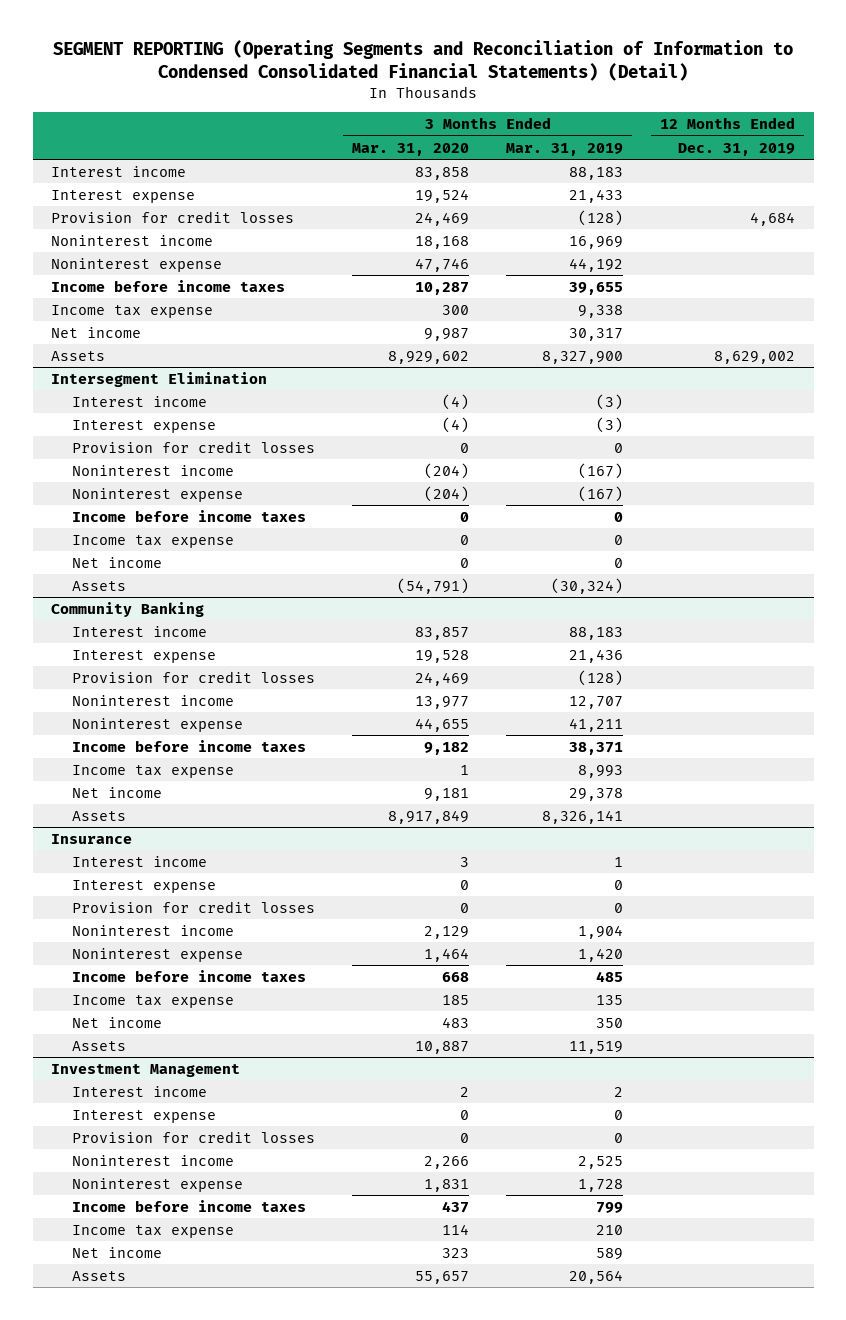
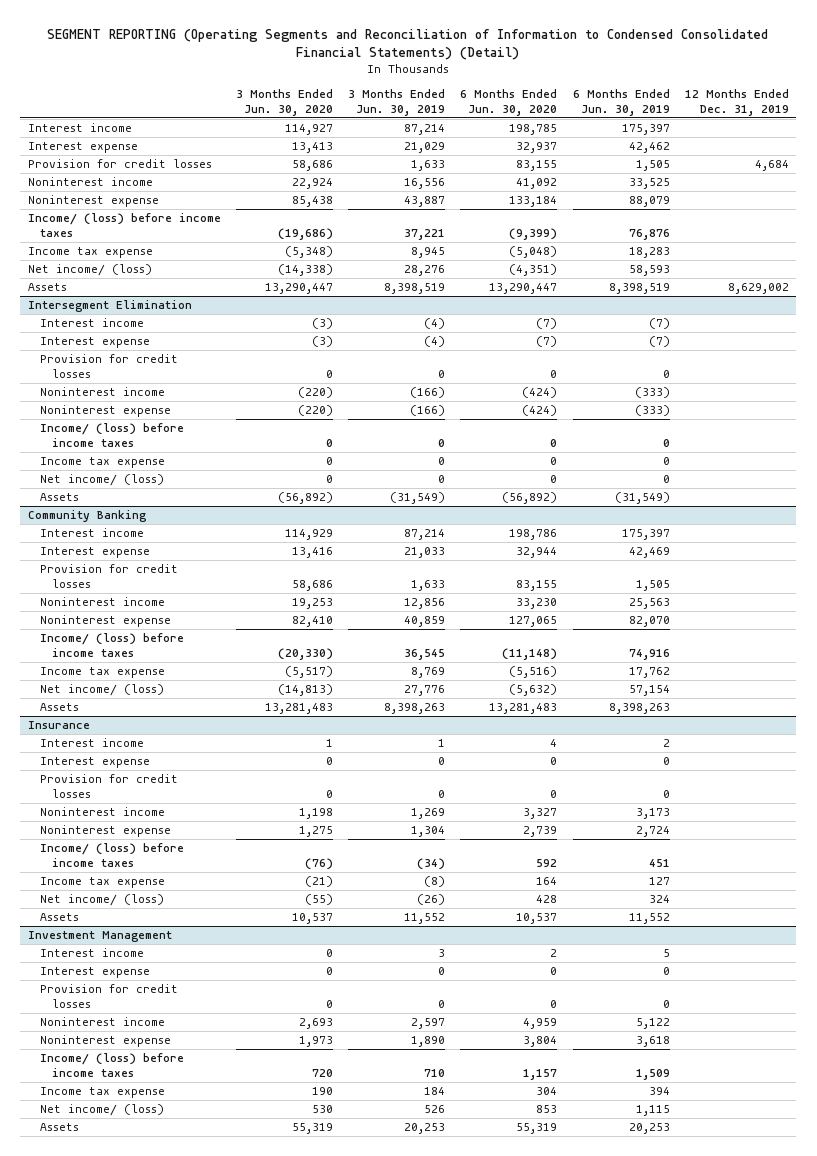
- | 3 Months Ended Mar. 31, 2020 | 3 Months Ended Mar. 31, 2019 | 12 Months Ended Dec. 31, 2019
+ | 3 Months Ended Jun. 30, 2020 | 3 Months Ended Jun. 30, 2019 | 6 Months Ended Jun. 30, 2020 | 6 Months Ended Jun. 30, 2019 | 12 Months Ended Dec. 31, 2019
- Income before income taxes | 10,287 | 39,655 |
+ Income/ (loss) before income taxes | (19,686) | 37,221 | (9,399) | 76,876 |
- Net income | 9,987 | 30,317 |
+ Net income/ (loss) | (14,338) | 28,276 | (4,351) | 58,593 |
@ Intersegment Elimination
- Income before income taxes | 0 | 0 |
+ Income/ (loss) before income taxes | 0 | 0 | 0 | 0 |
- Net income | 0 | 0 |
+ Net income/ (loss) | 0 | 0 | 0 | 0 |
@ Community Banking
- Income before income taxes | 9,182 | 38,371 |
+ Income/ (loss) before income taxes | (20,330) | 36,545 | (11,148) | 74,916 |
- Net income | 9,181 | 29,378 |
+ Net income/ (loss) | (14,813) | 27,776 | (5,632) | 57,154 |
@ Insurance
- Income before income taxes | 668 | 485 |
+ Income/ (loss) before income taxes | (76) | (34) | 592 | 451 |
- Net income | 483 | 350 |
+ Net income/ (loss) | (55) | (26) | 428 | 324 |
@ Investment Management
- Income before income taxes | 437 | 799 |
+ Income/ (loss) before income taxes | 720 | 710 | 1,157 | 1,509 |
- Net income | 323 | 589 |
+ Net income/ (loss) | 530 | 526 | 853 | 1,115 |

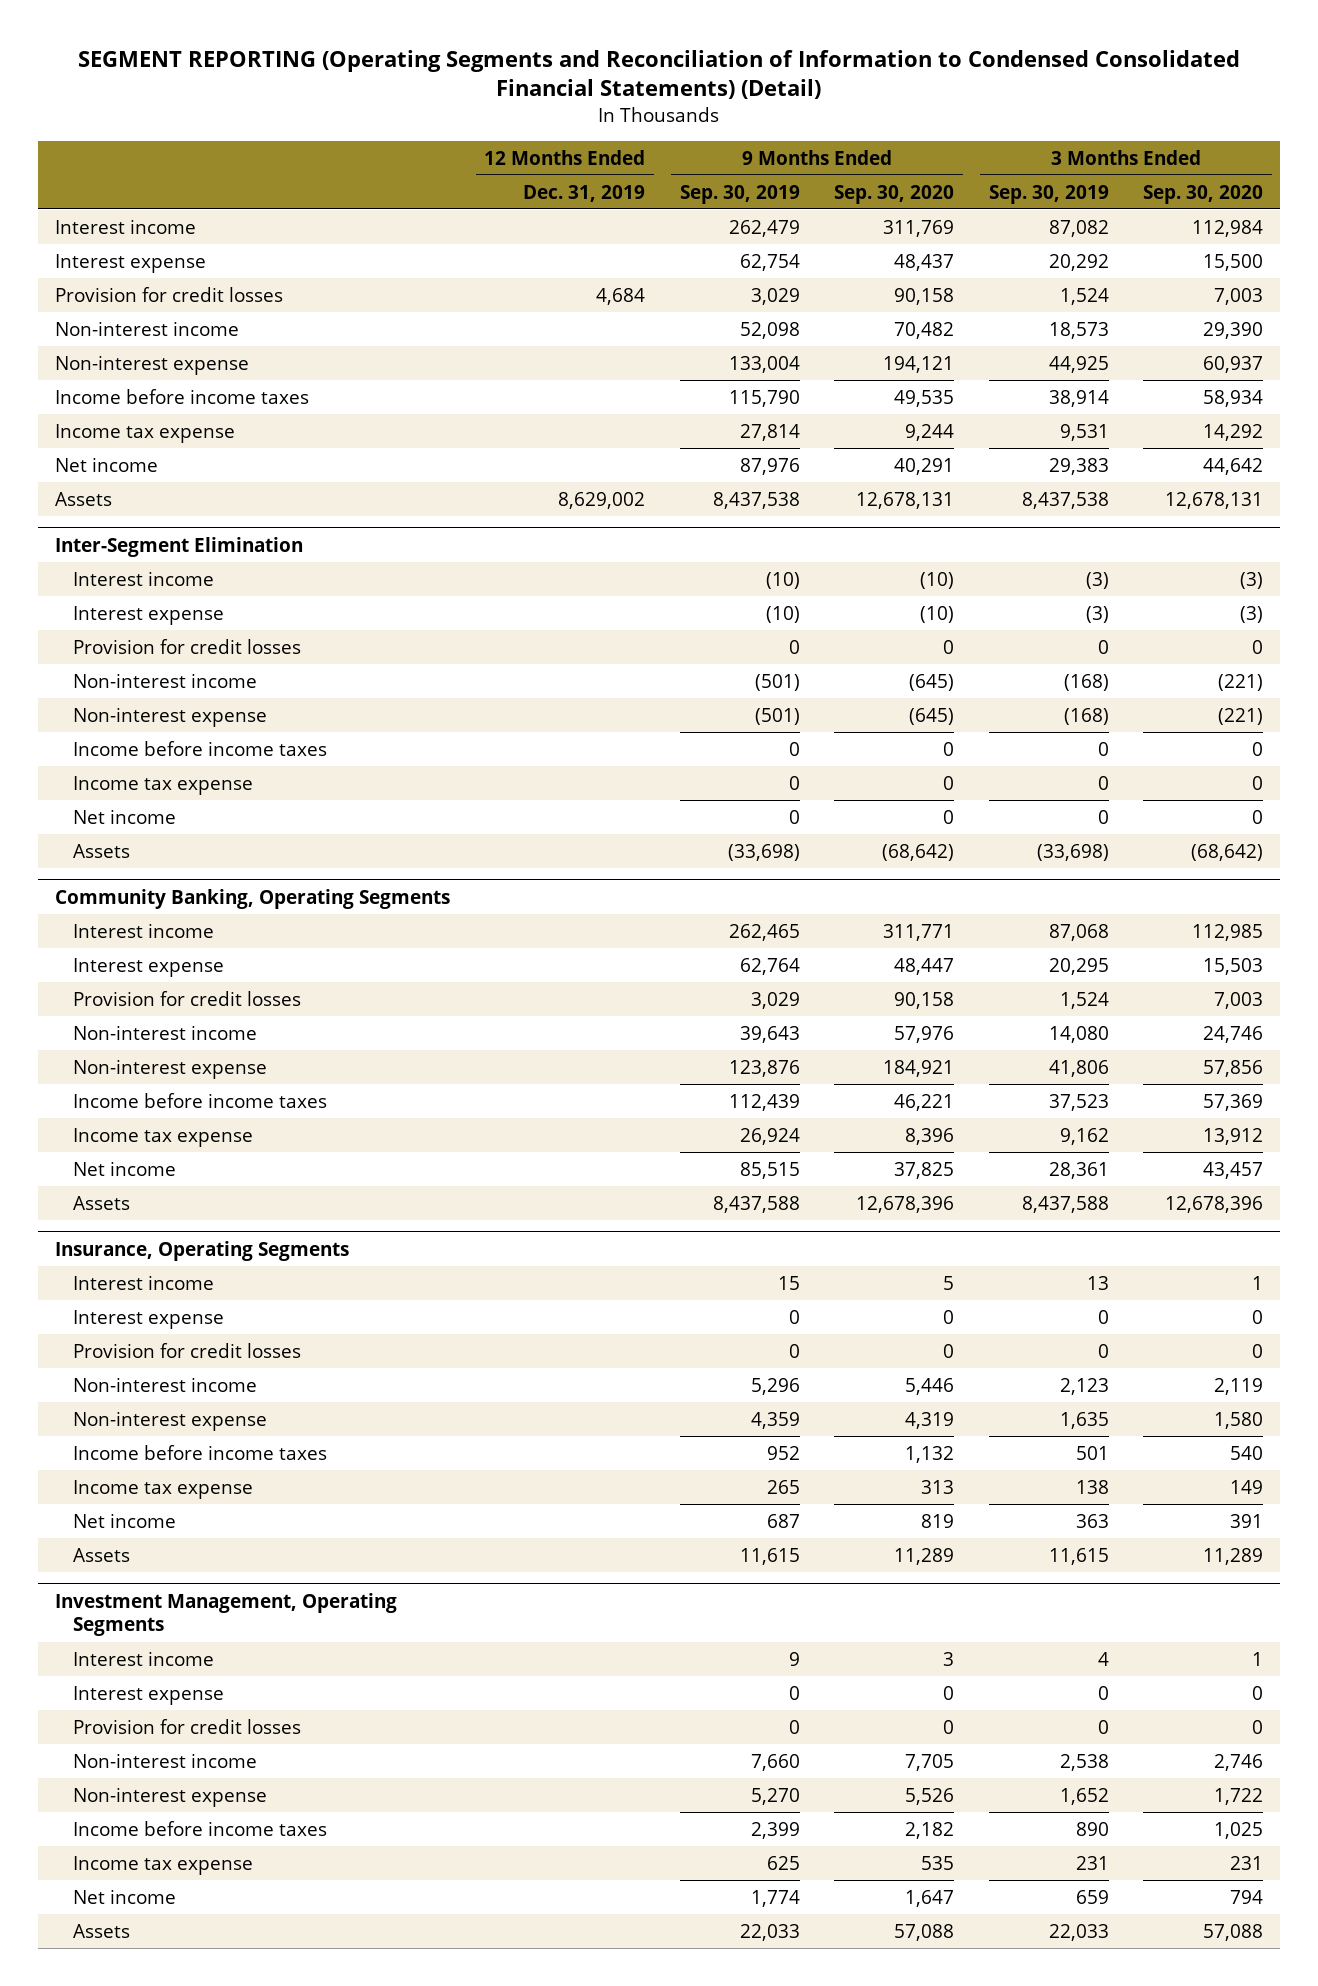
- | 3 Months Ended Jun. 30, 2020 | 3 Months Ended Jun. 30, 2019 | 6 Months Ended Jun. 30, 2020 | 6 Months Ended Jun. 30, 2019 | 12 Months Ended Dec. 31, 2019
+ | 12 Months Ended Dec. 31, 2019 | 9 Months Ended Sep. 30, 2019 | 9 Months Ended Sep. 30, 2020 | 3 Months Ended Sep. 30, 2019 | 3 Months Ended Sep. 30, 2020
- Noninterest income | 22,924 | 16,556 | 41,092 | 33,525 |
- Noninterest expense | 85,438 | 43,887 | 133,184 | 88,079 |
- Income/ (loss) before income taxes | (19,686) | 37,221 | (9,399) | 76,876 |
+ Non-interest income | | 52,098 | 70,482 | 18,573 | 29,390
+ Non-interest expense | | 133,004 | 194,121 | 44,925 | 60,937
+ Income before income taxes | | 115,790 | 49,535 | 38,914 | 58,934
- Net income/ (loss) | (14,338) | 28,276 | (4,351) | 58,593 |
+ Net income | | 87,976 | 40,291 | 29,383 | 44,642
- Intersegment Elimination
+ Inter-Segment Elimination
- Noninterest income | (220) | (166) | (424) | (333) |
- Noninterest expense | (220) | (166) | (424) | (333) |
- Income/ (loss) before income taxes | 0 | 0 | 0 | 0 |
+ Non-interest income | | (501) | (645) | (168) | (221)
+ Non-interest expense | | (501) | (645) | (168) | (221)
+ Income before income taxes | | 0 | 0 | 0 | 0
- Net income/ (loss) | 0 | 0 | 0 | 0 |
+ Net income | | 0 | 0 | 0 | 0
- Community Banking
+ Community Banking, Operating Segments
- Noninterest income | 19,253 | 12,856 | 33,230 | 25,563 |
- Noninterest expense | 82,410 | 40,859 | 127,065 | 82,070 |
- Income/ (loss) before income taxes | (20,330) | 36,545 | (11,148) | 74,916 |
+ Non-interest income | | 39,643 | 57,976 | 14,080 | 24,746
+ Non-interest expense | | 123,876 | 184,921 | 41,806 | 57,856
+ Income before income taxes | | 112,439 | 46,221 | 37,523 | 57,369
- Net income/ (loss) | (14,813) | 27,776 | (5,632) | 57,154 |
+ Net income | | 85,515 | 37,825 | 28,361 | 43,457
- Insurance
+ Insurance, Operating Segments
- Noninterest income | 1,198 | 1,269 | 3,327 | 3,173 |
- Noninterest expense | 1,275 | 1,304 | 2,739 | 2,724 |
- Income/ (loss) before income taxes | (76) | (34) | 592 | 451 |
+ Non-interest income | | 5,296 | 5,446 | 2,123 | 2,119
+ Non-interest expense | | 4,359 | 4,319 | 1,635 | 1,580
+ Income before income taxes | | 952 | 1,132 | 501 | 540
- Net income/ (loss) | (55) | (26) | 428 | 324 |
+ Net income | | 687 | 819 | 363 | 391
- Investment Management
+ Investment Management, Operating Segments
- Noninterest income | 2,693 | 2,597 | 4,959 | 5,122 |
- Noninterest expense | 1,973 | 1,890 | 3,804 | 3,618 |
- Income/ (loss) before income taxes | 720 | 710 | 1,157 | 1,509 |
+ Non-interest income | | 7,660 | 7,705 | 2,538 | 2,746
+ Non-interest expense | | 5,270 | 5,526 | 1,652 | 1,722
+ Income before income taxes | | 2,399 | 2,182 | 890 | 1,025
- Net income/ (loss) | 530 | 526 | 853 | 1,115 |
+ Net income | | 1,774 | 1,647 | 659 | 794

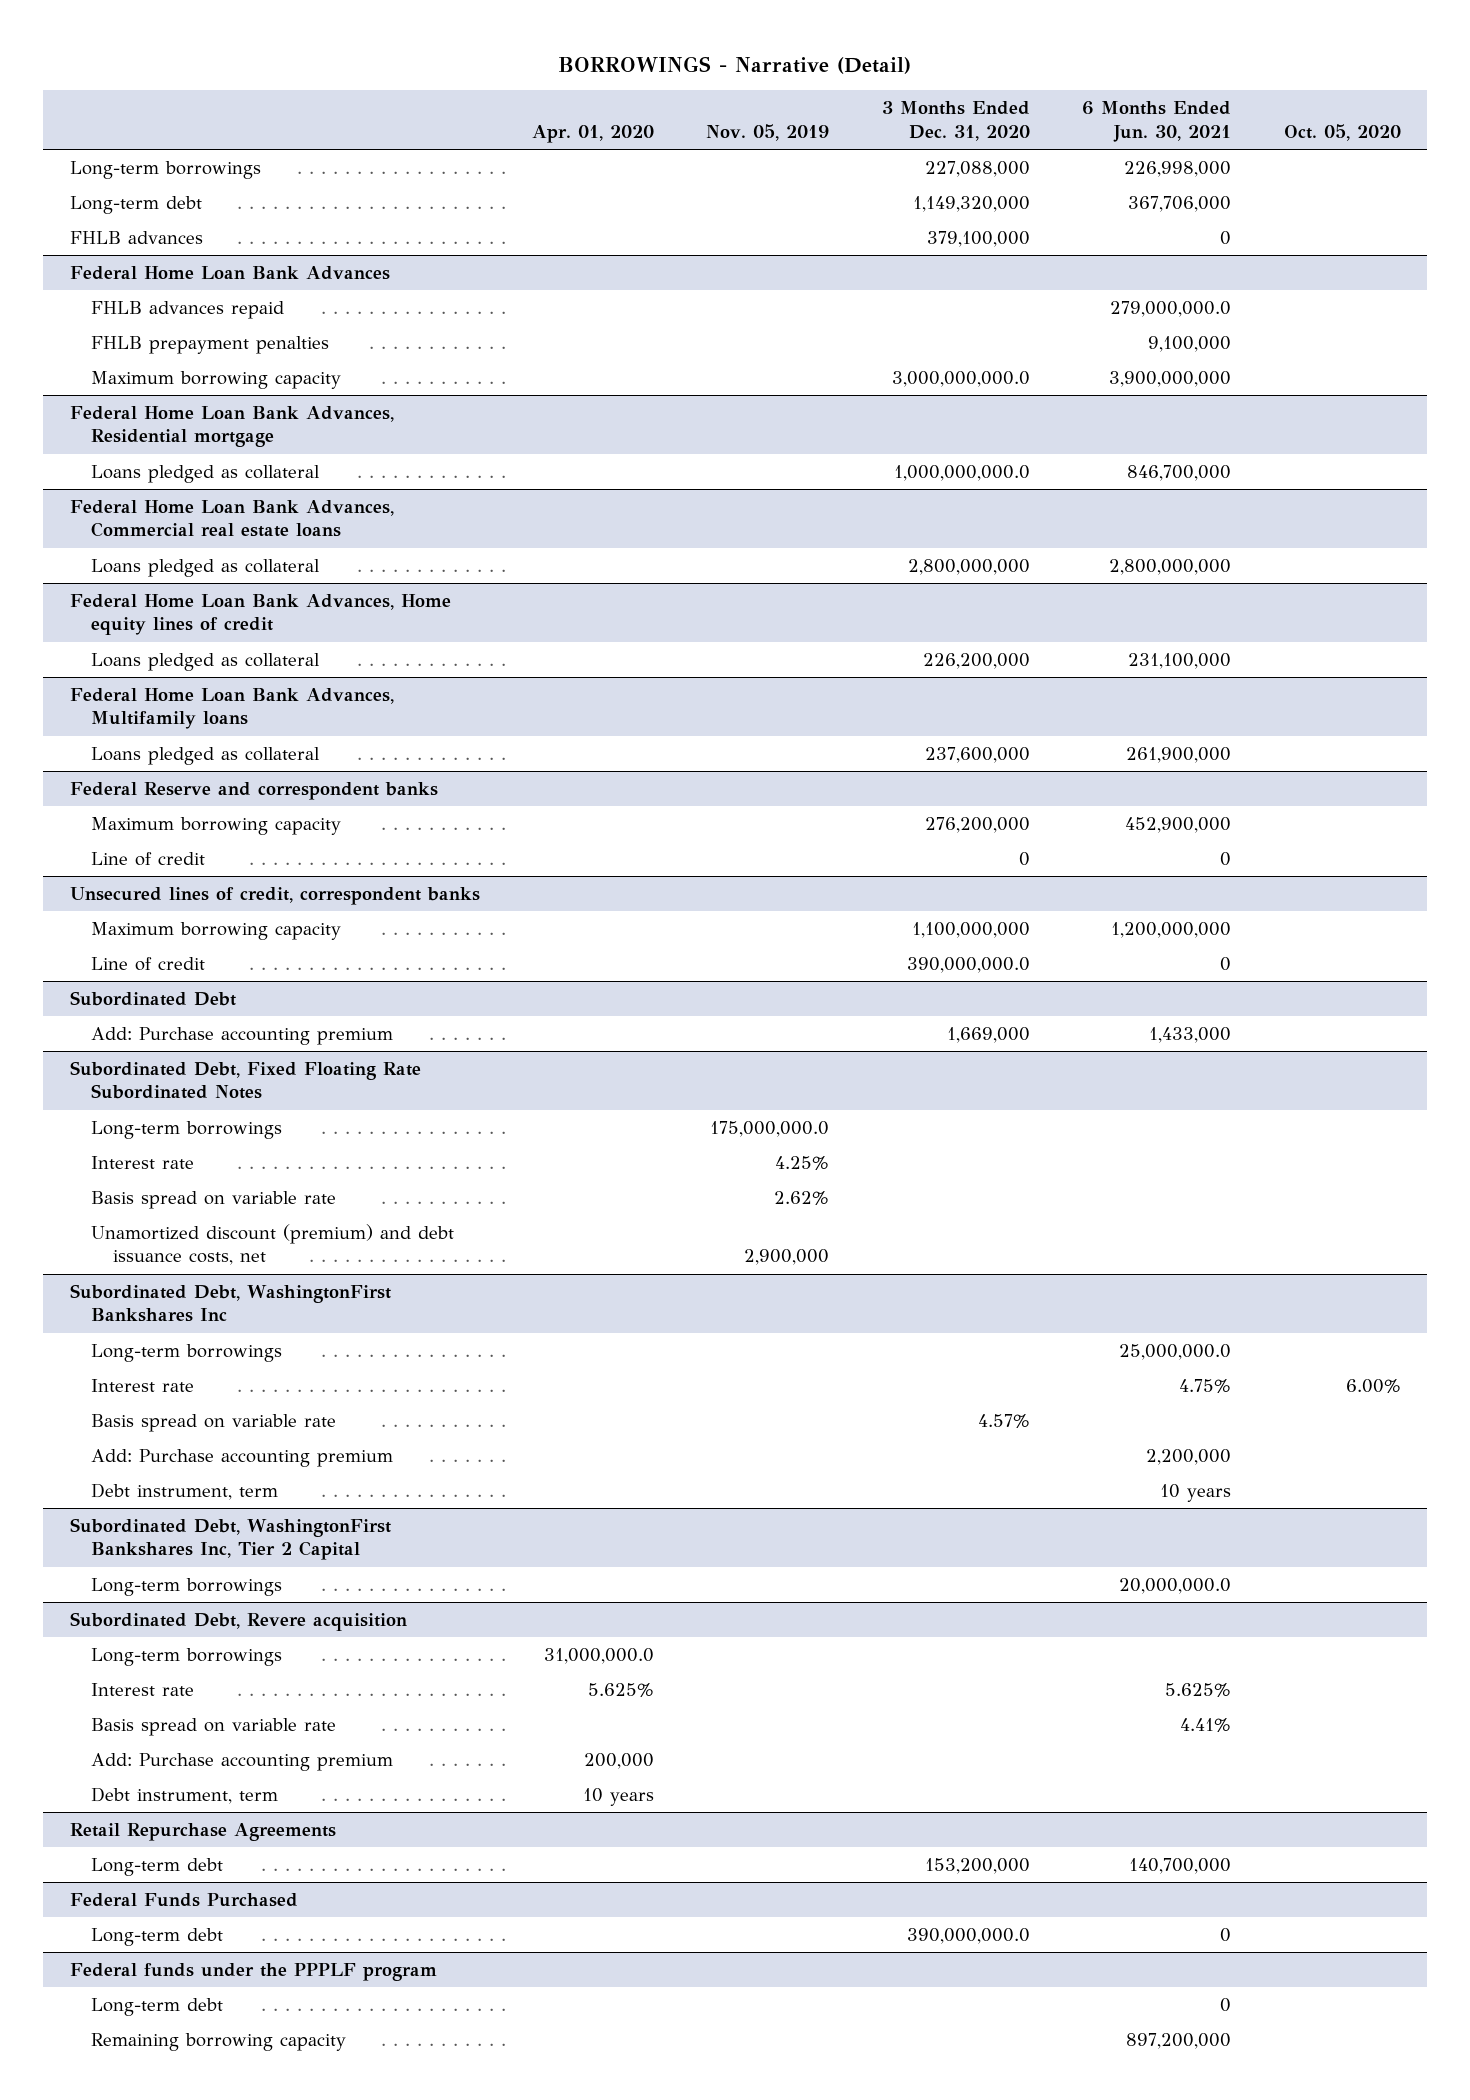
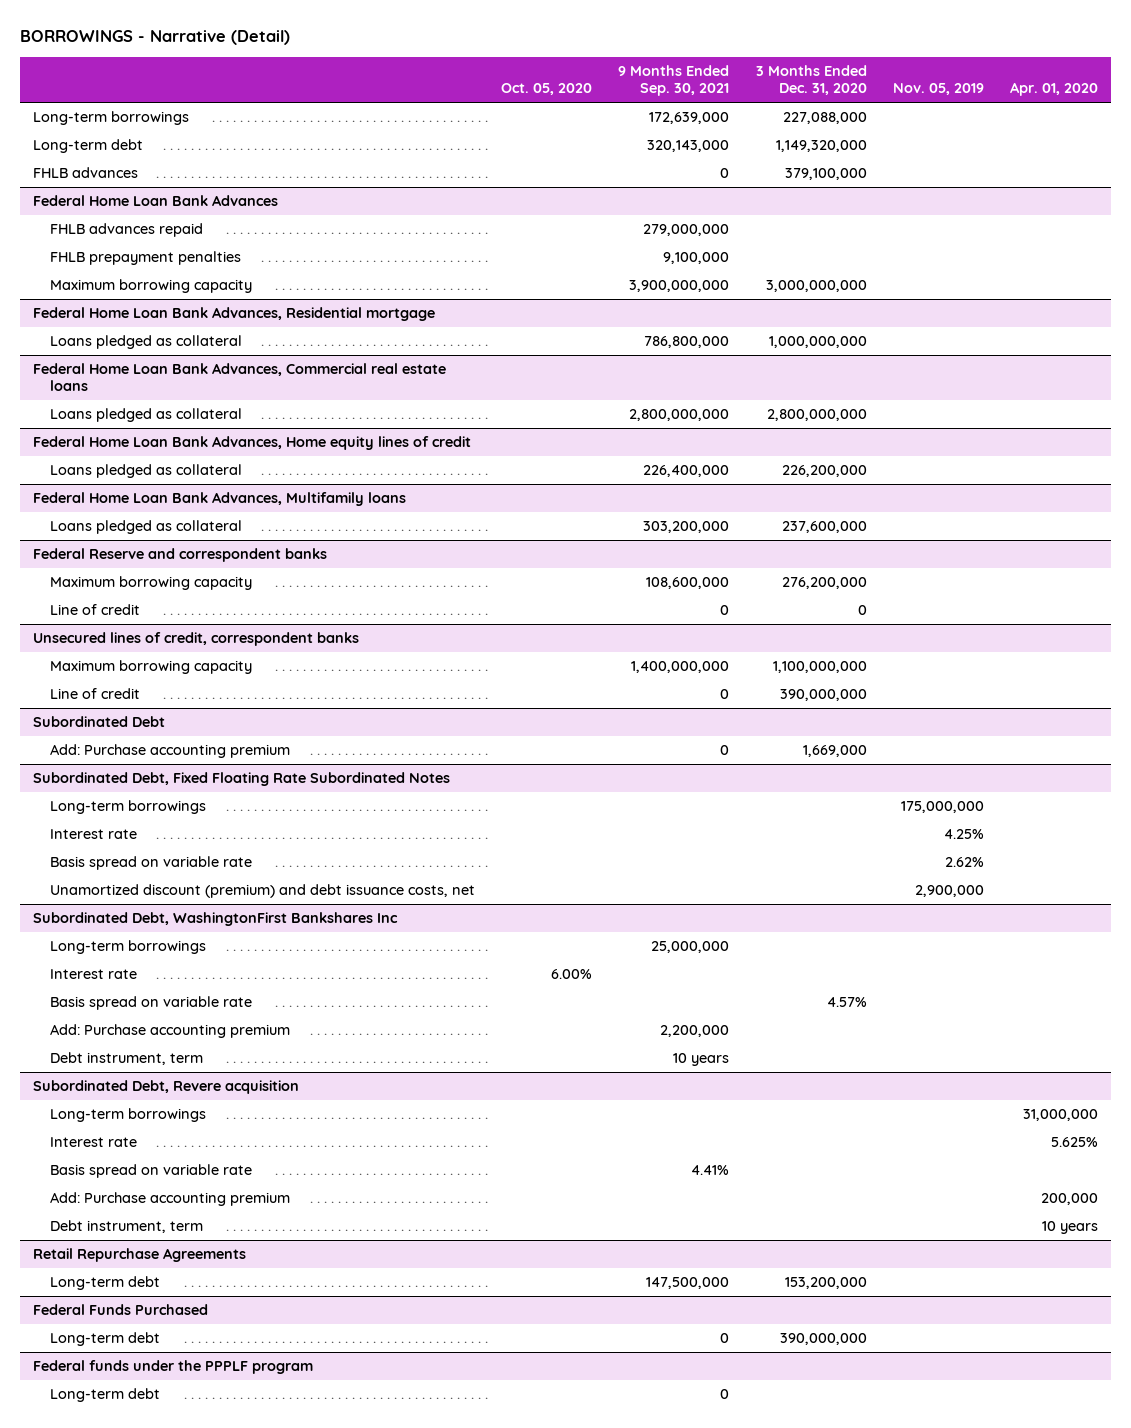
- | Apr. 01, 2020 | Nov. 05, 2019 | 3 Months Ended Dec. 31, 2020 | 6 Months Ended Jun. 30, 2021 | Oct. 05, 2020
+ | Oct. 05, 2020 | 9 Months Ended Sep. 30, 2021 | 3 Months Ended Dec. 31, 2020 | Nov. 05, 2019 | Apr. 01, 2020
@ Federal Home Loan Bank Advances
- Maximum borrowing capacity | | | 3,000,000,000.0 | 3,900,000,000 |
+ Maximum borrowing capacity | | 3,900,000,000 | 3,000,000,000 | |
@ Federal Home Loan Bank Advances, Residential mortgage
- Loans pledged as collateral | | | 1,000,000,000.0 | 846,700,000 |
+ Loans pledged as collateral | | 786,800,000 | 1,000,000,000 | |
@ Unsecured lines of credit, correspondent banks
- Line of credit | | | 390,000,000.0 | 0 |
+ Line of credit | | 0 | 390,000,000 | |
@ Subordinated Debt, Fixed Floating Rate Subordinated Notes
- Long-term borrowings | | 175,000,000.0 | | |
+ Long-term borrowings | | | | 175,000,000 |
- Subordinated Debt, WashingtonFirst Bankshares Inc, Tier 2 Capital
- Long-term borrowings | | | | 20,000,000.0 |
@ Subordinated Debt, Revere acquisition
- Long-term borrowings | 31,000,000.0 | | | |
+ Long-term borrowings | | | | | 31,000,000
@ Federal Funds Purchased
- Long-term debt | | | 390,000,000.0 | 0 |
+ Long-term debt | | 0 | 390,000,000 | |
@ Federal funds under the PPPLF program
- Remaining borrowing capacity | | | | 897,200,000 |

